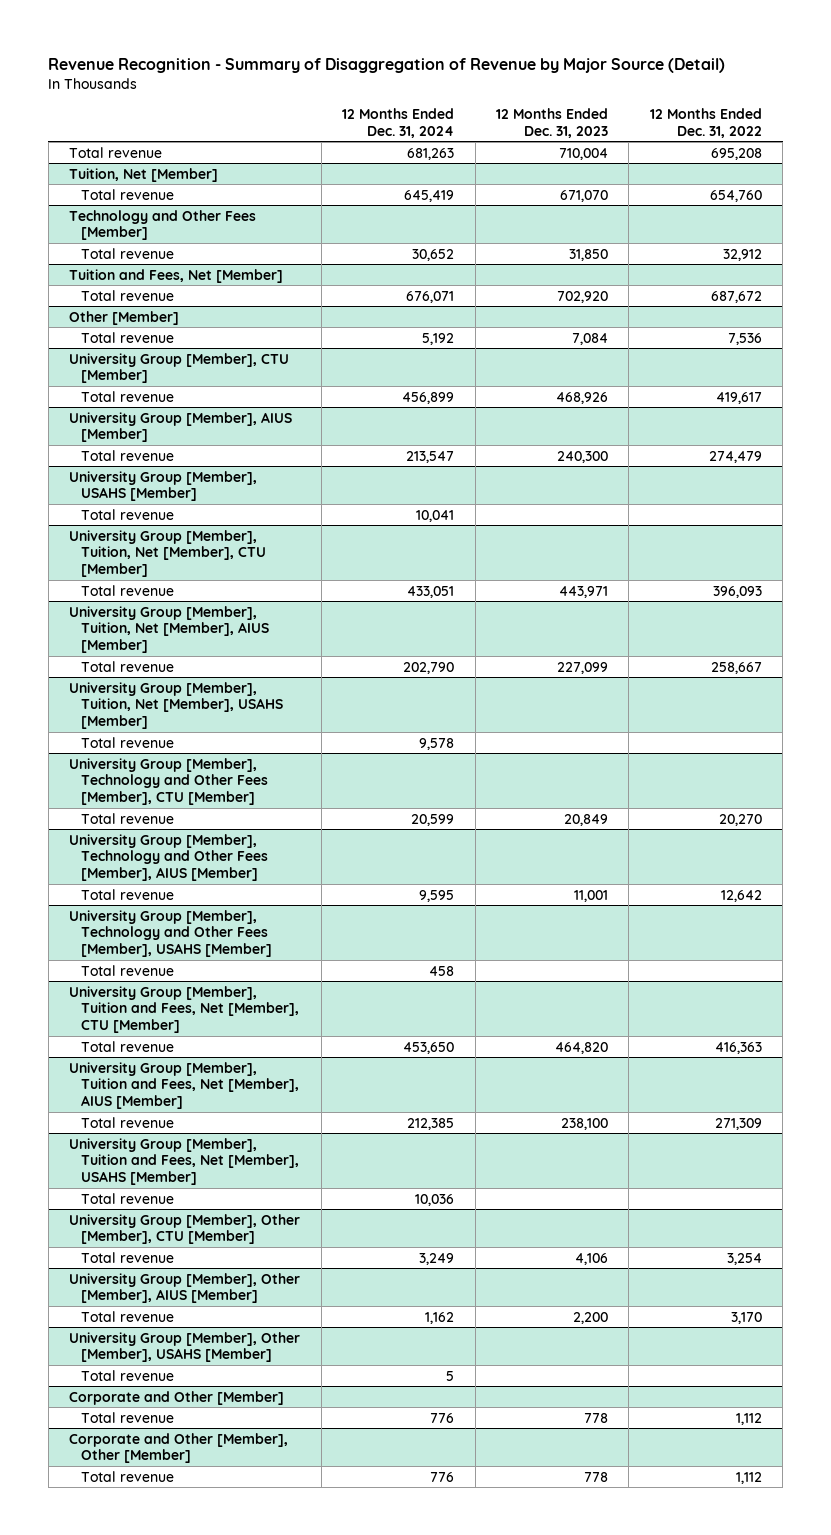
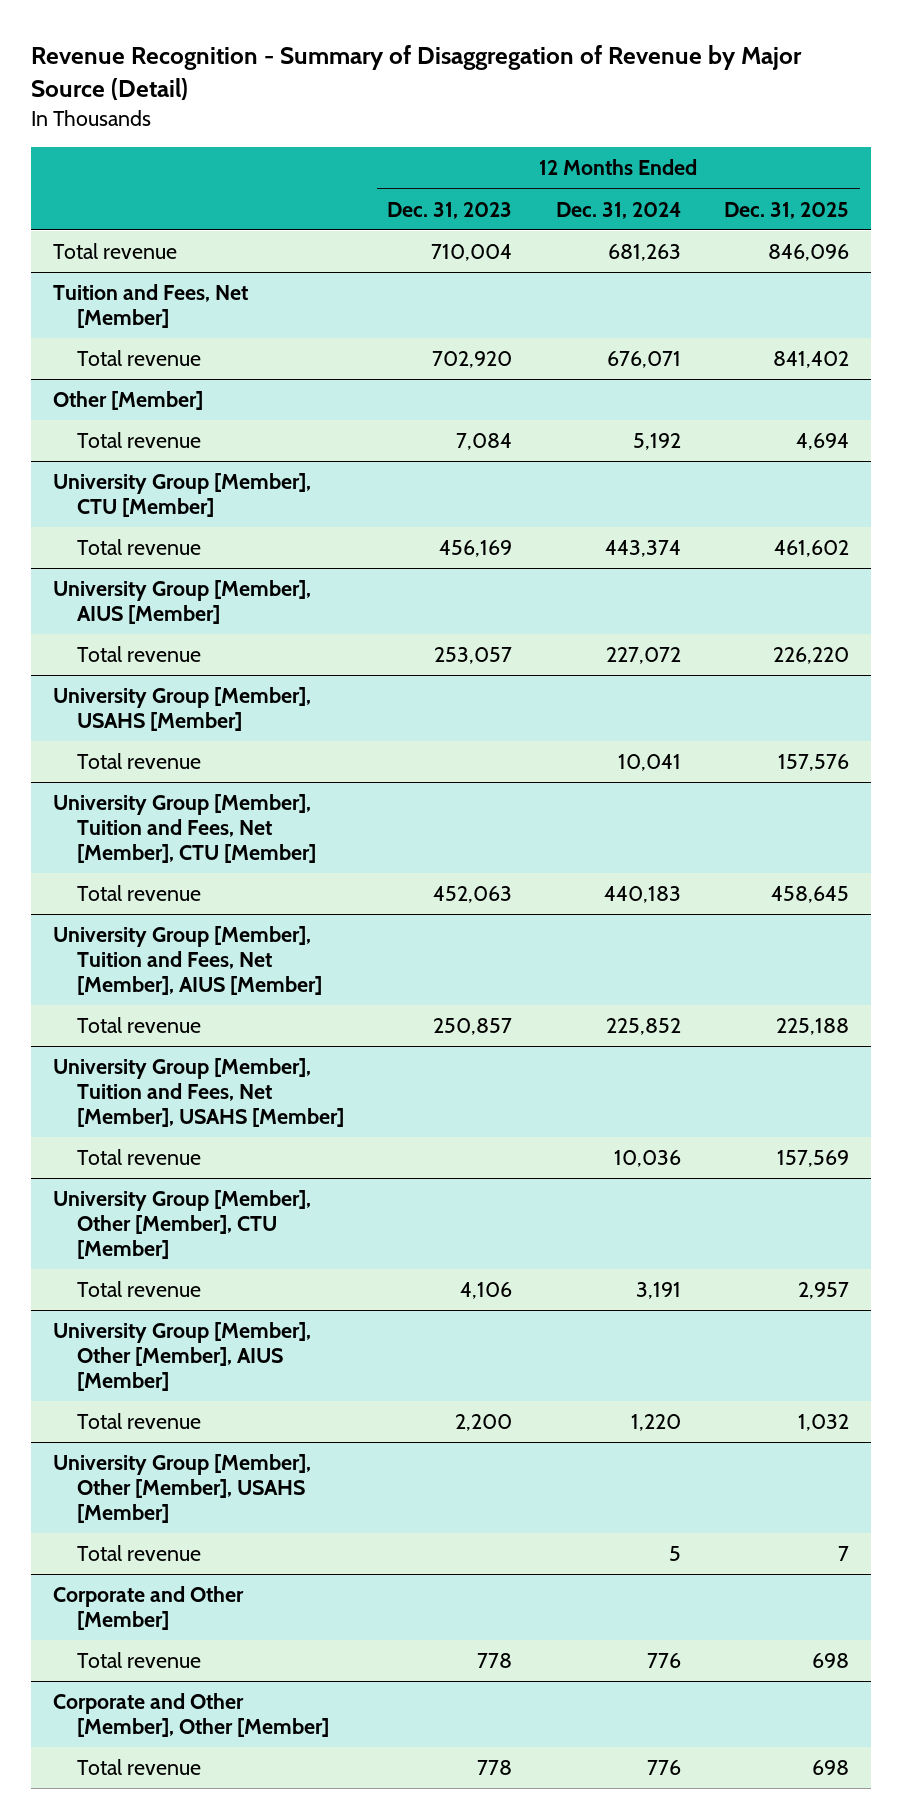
- | 12 Months Ended Dec. 31, 2024 | 12 Months Ended Dec. 31, 2023 | 12 Months Ended Dec. 31, 2022
+ | 12 Months Ended Dec. 31, 2023 | 12 Months Ended Dec. 31, 2024 | 12 Months Ended Dec. 31, 2025
- Tuition, Net [Member]
- Total revenue | 645,419 | 671,070 | 654,760
- Technology and Other Fees [Member]
- Total revenue | 30,652 | 31,850 | 32,912
@ University Group [Member], CTU [Member]
- Total revenue | 456,899 | 468,926 | 419,617
+ Total revenue | 456,169 | 443,374 | 461,602
@ University Group [Member], AIUS [Member]
- Total revenue | 213,547 | 240,300 | 274,479
+ Total revenue | 253,057 | 227,072 | 226,220
- University Group [Member], Tuition, Net [Member], CTU [Member]
- Total revenue | 433,051 | 443,971 | 396,093
- University Group [Member], Tuition, Net [Member], AIUS [Member]
- Total revenue | 202,790 | 227,099 | 258,667
- University Group [Member], Tuition, Net [Member], USAHS [Member]
- Total revenue | 9,578 | |
- University Group [Member], Technology and Other Fees [Member], CTU [Member]
- Total revenue | 20,599 | 20,849 | 20,270
- University Group [Member], Technology and Other Fees [Member], AIUS [Member]
- Total revenue | 9,595 | 11,001 | 12,642
- University Group [Member], Technology and Other Fees [Member], USAHS [Member]
- Total revenue | 458 | |
@ University Group [Member], Tuition and Fees, Net [Member], CTU [Member]
- Total revenue | 453,650 | 464,820 | 416,363
+ Total revenue | 452,063 | 440,183 | 458,645
@ University Group [Member], Tuition and Fees, Net [Member], AIUS [Member]
- Total revenue | 212,385 | 238,100 | 271,309
+ Total revenue | 250,857 | 225,852 | 225,188
@ University Group [Member], Other [Member], CTU [Member]
- Total revenue | 3,249 | 4,106 | 3,254
+ Total revenue | 4,106 | 3,191 | 2,957
@ University Group [Member], Other [Member], AIUS [Member]
- Total revenue | 1,162 | 2,200 | 3,170
+ Total revenue | 2,200 | 1,220 | 1,032

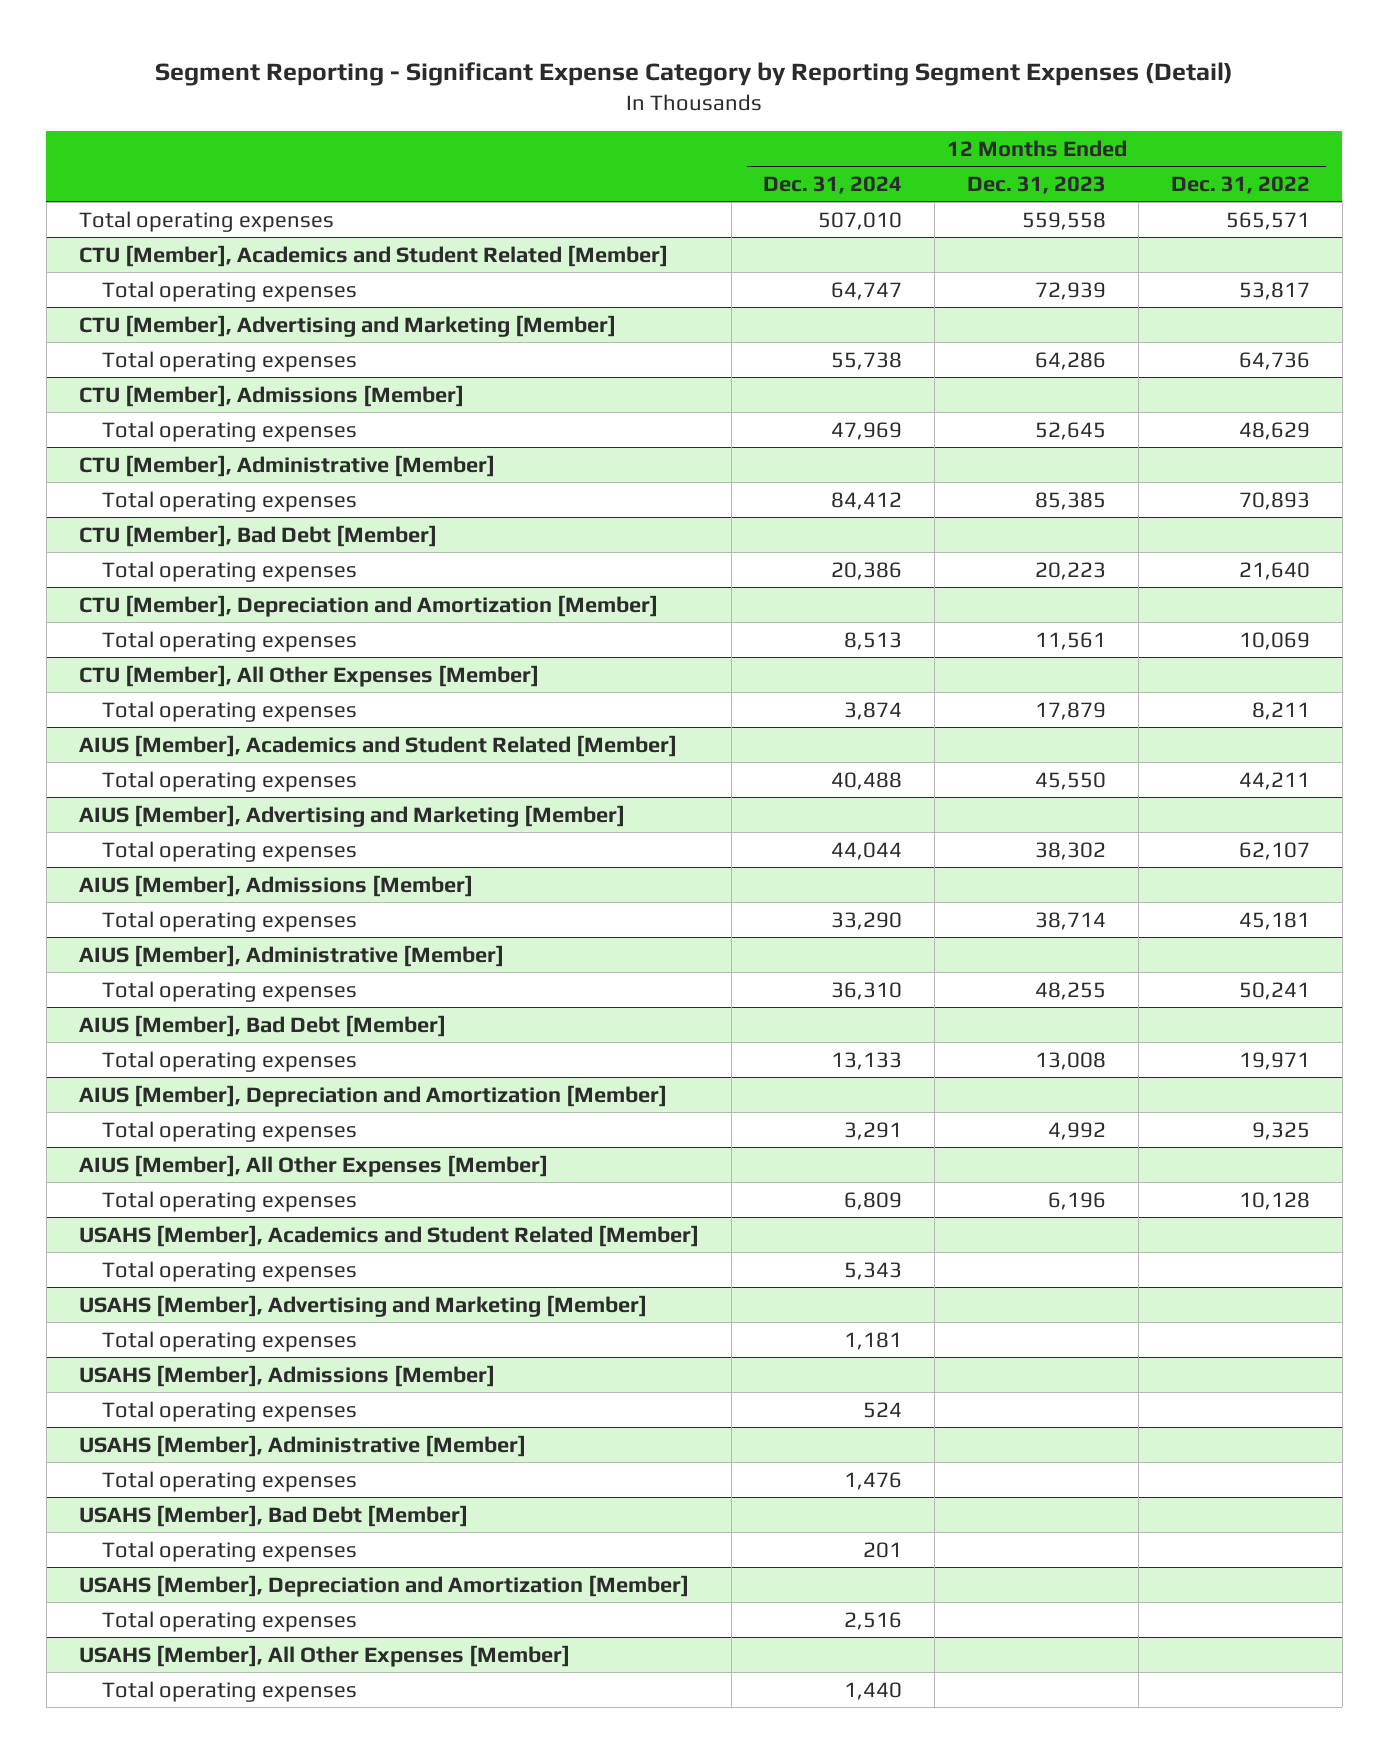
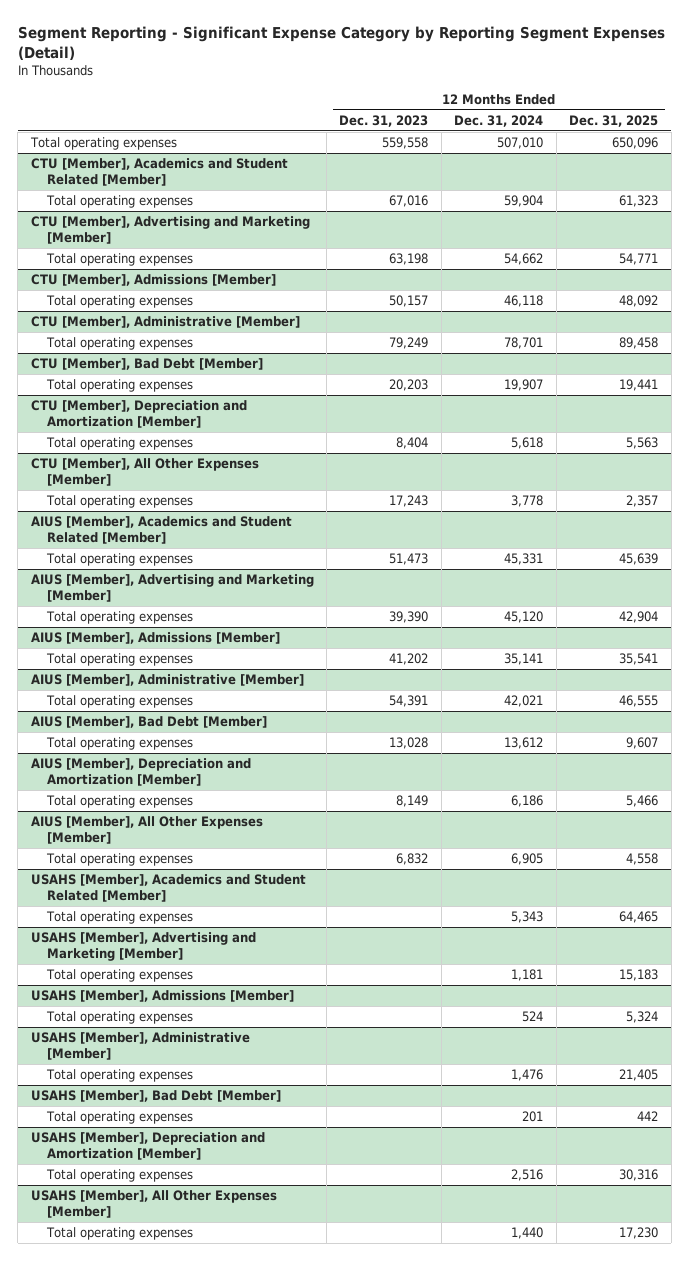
- | 12 Months Ended Dec. 31, 2024 | 12 Months Ended Dec. 31, 2023 | 12 Months Ended Dec. 31, 2022
+ | 12 Months Ended Dec. 31, 2023 | 12 Months Ended Dec. 31, 2024 | 12 Months Ended Dec. 31, 2025
@ CTU [Member], Academics and Student Related [Member]
- Total operating expenses | 64,747 | 72,939 | 53,817
+ Total operating expenses | 67,016 | 59,904 | 61,323
@ CTU [Member], Advertising and Marketing [Member]
- Total operating expenses | 55,738 | 64,286 | 64,736
+ Total operating expenses | 63,198 | 54,662 | 54,771
@ CTU [Member], Admissions [Member]
- Total operating expenses | 47,969 | 52,645 | 48,629
+ Total operating expenses | 50,157 | 46,118 | 48,092
@ CTU [Member], Administrative [Member]
- Total operating expenses | 84,412 | 85,385 | 70,893
+ Total operating expenses | 79,249 | 78,701 | 89,458
@ CTU [Member], Bad Debt [Member]
- Total operating expenses | 20,386 | 20,223 | 21,640
+ Total operating expenses | 20,203 | 19,907 | 19,441
@ CTU [Member], Depreciation and Amortization [Member]
- Total operating expenses | 8,513 | 11,561 | 10,069
+ Total operating expenses | 8,404 | 5,618 | 5,563
@ CTU [Member], All Other Expenses [Member]
- Total operating expenses | 3,874 | 17,879 | 8,211
+ Total operating expenses | 17,243 | 3,778 | 2,357
@ AIUS [Member], Academics and Student Related [Member]
- Total operating expenses | 40,488 | 45,550 | 44,211
+ Total operating expenses | 51,473 | 45,331 | 45,639
@ AIUS [Member], Advertising and Marketing [Member]
- Total operating expenses | 44,044 | 38,302 | 62,107
+ Total operating expenses | 39,390 | 45,120 | 42,904
@ AIUS [Member], Admissions [Member]
- Total operating expenses | 33,290 | 38,714 | 45,181
+ Total operating expenses | 41,202 | 35,141 | 35,541
@ AIUS [Member], Administrative [Member]
- Total operating expenses | 36,310 | 48,255 | 50,241
+ Total operating expenses | 54,391 | 42,021 | 46,555
@ AIUS [Member], Bad Debt [Member]
- Total operating expenses | 13,133 | 13,008 | 19,971
+ Total operating expenses | 13,028 | 13,612 | 9,607
@ AIUS [Member], Depreciation and Amortization [Member]
- Total operating expenses | 3,291 | 4,992 | 9,325
+ Total operating expenses | 8,149 | 6,186 | 5,466
@ AIUS [Member], All Other Expenses [Member]
- Total operating expenses | 6,809 | 6,196 | 10,128
+ Total operating expenses | 6,832 | 6,905 | 4,558

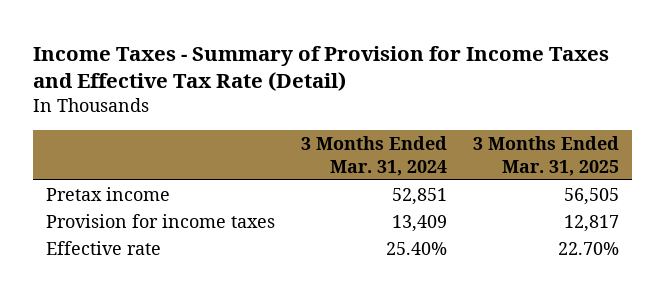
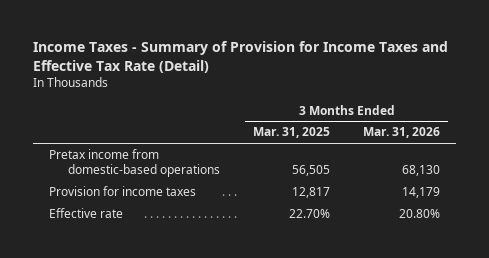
- | 3 Months Ended Mar. 31, 2024 | 3 Months Ended Mar. 31, 2025
+ | 3 Months Ended Mar. 31, 2025 | 3 Months Ended Mar. 31, 2026
- Pretax income | 52,851 | 56,505
+ Pretax income from domestic-based operations | 56,505 | 68,130

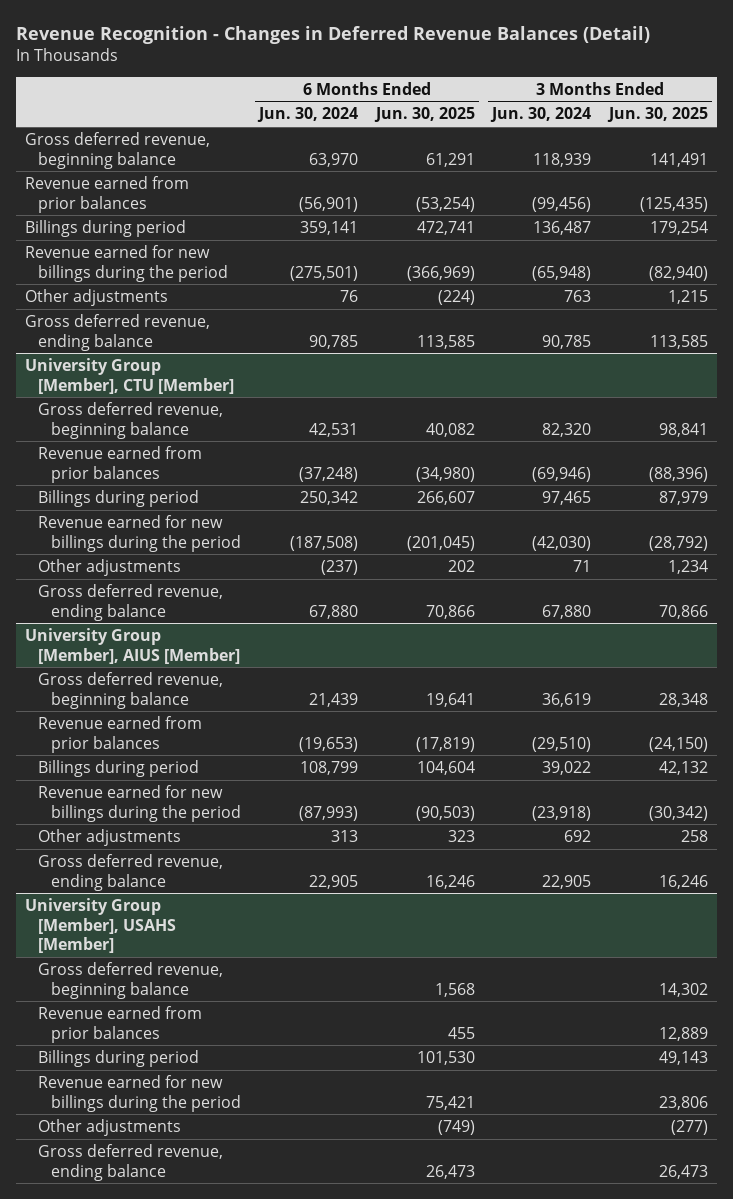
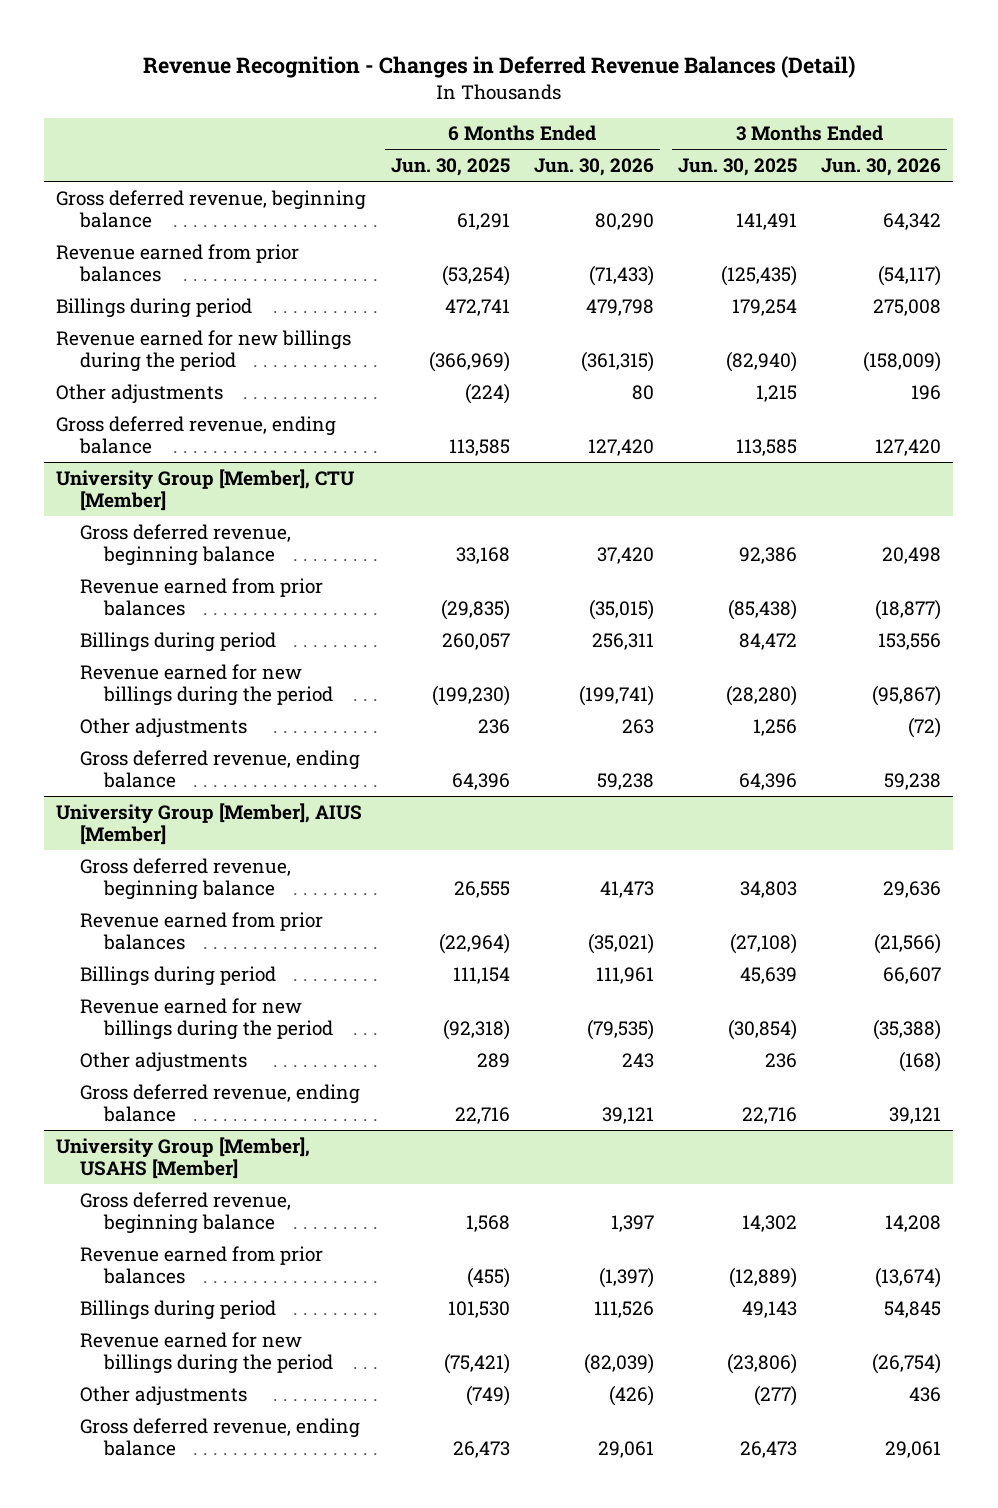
- | 6 Months Ended Jun. 30, 2024 | 6 Months Ended Jun. 30, 2025 | 3 Months Ended Jun. 30, 2024 | 3 Months Ended Jun. 30, 2025
+ | 6 Months Ended Jun. 30, 2025 | 6 Months Ended Jun. 30, 2026 | 3 Months Ended Jun. 30, 2025 | 3 Months Ended Jun. 30, 2026
@ University Group [Member], CTU [Member]
- Gross deferred revenue, beginning balance | 42,531 | 40,082 | 82,320 | 98,841
- Revenue earned from prior balances | (37,248) | (34,980) | (69,946) | (88,396)
- Billings during period | 250,342 | 266,607 | 97,465 | 87,979
- Revenue earned for new billings during the period | (187,508) | (201,045) | (42,030) | (28,792)
- Other adjustments | (237) | 202 | 71 | 1,234
- Gross deferred revenue, ending balance | 67,880 | 70,866 | 67,880 | 70,866
+ Gross deferred revenue, beginning balance | 33,168 | 37,420 | 92,386 | 20,498
+ Revenue earned from prior balances | (29,835) | (35,015) | (85,438) | (18,877)
+ Billings during period | 260,057 | 256,311 | 84,472 | 153,556
+ Revenue earned for new billings during the period | (199,230) | (199,741) | (28,280) | (95,867)
+ Other adjustments | 236 | 263 | 1,256 | (72)
+ Gross deferred revenue, ending balance | 64,396 | 59,238 | 64,396 | 59,238
@ University Group [Member], AIUS [Member]
- Gross deferred revenue, beginning balance | 21,439 | 19,641 | 36,619 | 28,348
- Revenue earned from prior balances | (19,653) | (17,819) | (29,510) | (24,150)
- Billings during period | 108,799 | 104,604 | 39,022 | 42,132
- Revenue earned for new billings during the period | (87,993) | (90,503) | (23,918) | (30,342)
- Other adjustments | 313 | 323 | 692 | 258
- Gross deferred revenue, ending balance | 22,905 | 16,246 | 22,905 | 16,246
+ Gross deferred revenue, beginning balance | 26,555 | 41,473 | 34,803 | 29,636
+ Revenue earned from prior balances | (22,964) | (35,021) | (27,108) | (21,566)
+ Billings during period | 111,154 | 111,961 | 45,639 | 66,607
+ Revenue earned for new billings during the period | (92,318) | (79,535) | (30,854) | (35,388)
+ Other adjustments | 289 | 243 | 236 | (168)
+ Gross deferred revenue, ending balance | 22,716 | 39,121 | 22,716 | 39,121
@ University Group [Member], USAHS [Member]
- Revenue earned from prior balances | | 455 | | 12,889
+ Revenue earned from prior balances | (455) | (1,397) | (12,889) | (13,674)
- Revenue earned for new billings during the period | | 75,421 | | 23,806
+ Revenue earned for new billings during the period | (75,421) | (82,039) | (23,806) | (26,754)

